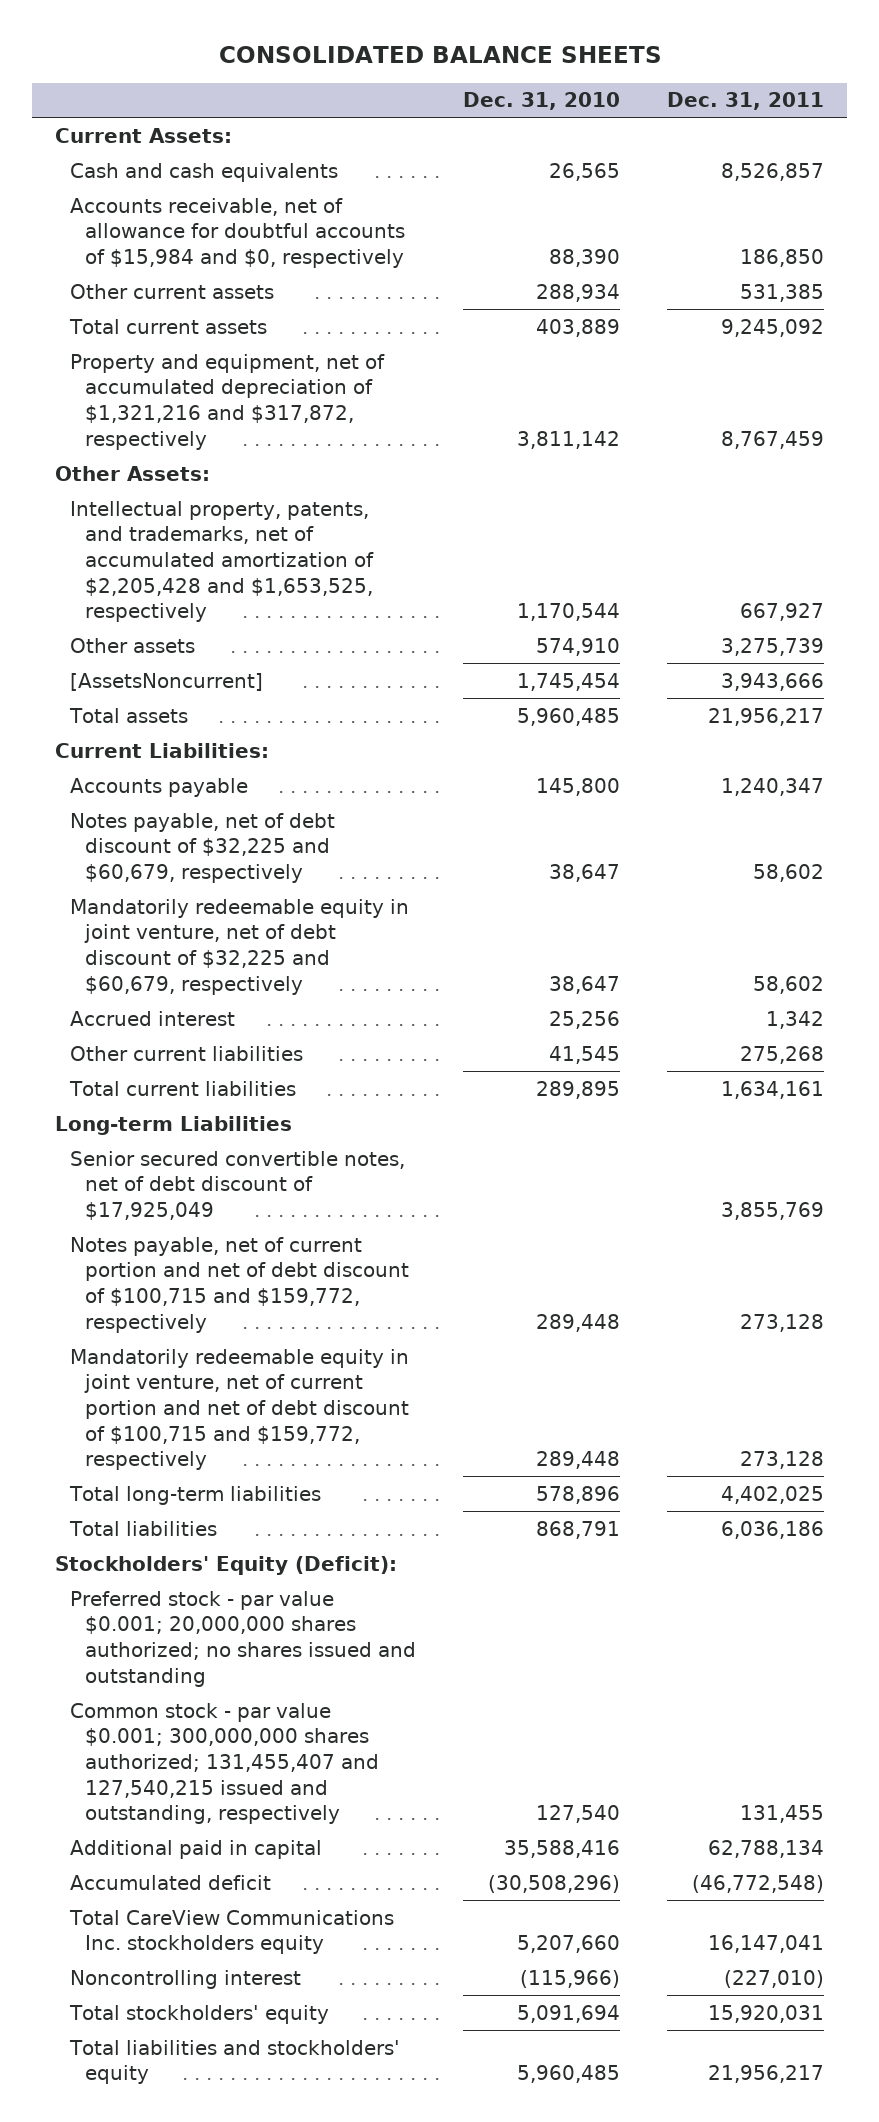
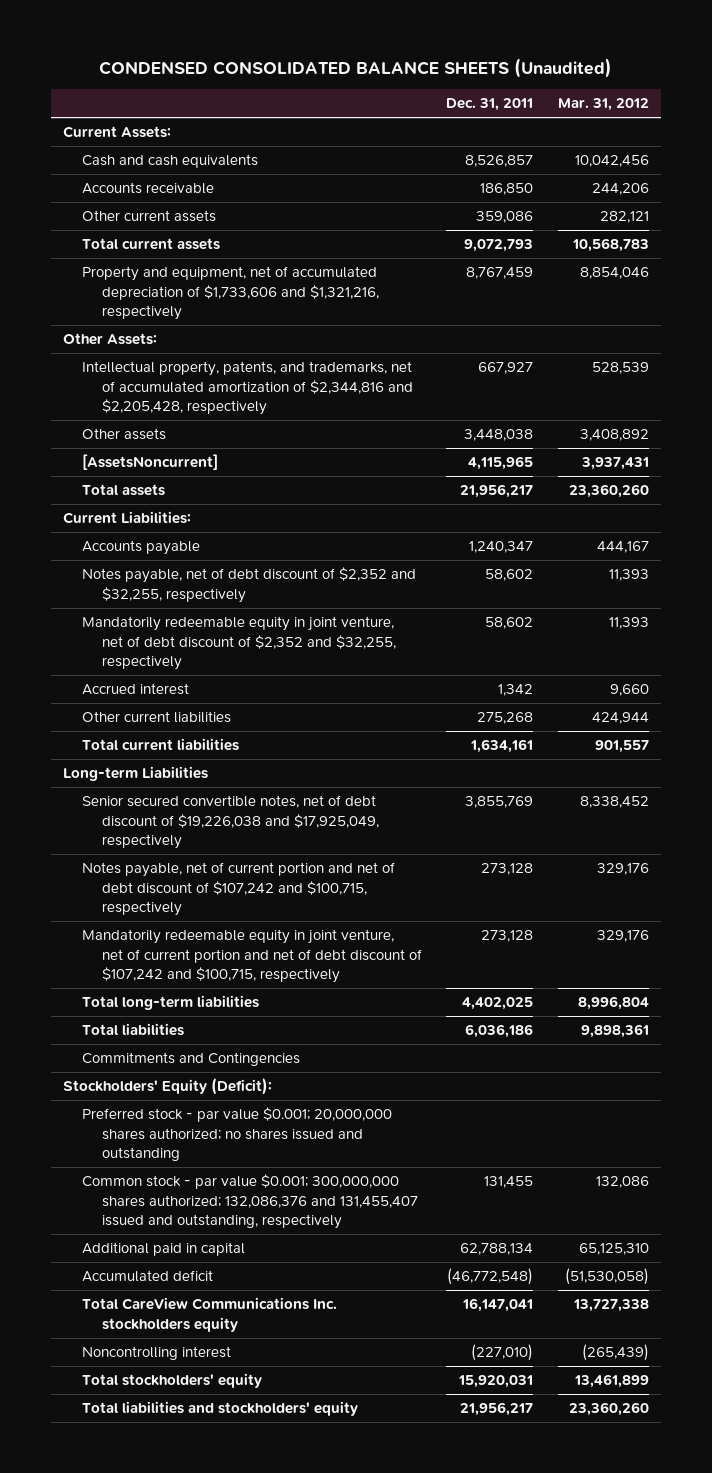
- CONSOLIDATED BALANCE SHEETS
+ CONDENSED CONSOLIDATED BALANCE SHEETS (Unaudited)
- | Dec. 31, 2010 | Dec. 31, 2011
+ | Dec. 31, 2011 | Mar. 31, 2012
- Accounts receivable, net of allowance for doubtful accounts of $15,984 and $0, respectively | 88,390 | 186,850
- Other current assets | 288,934 | 531,385
- Total current assets | 403,889 | 9,245,092
- Property and equipment, net of accumulated depreciation of $1,321,216 and $317,872, respectively | 3,811,142 | 8,767,459
+ Accounts receivable | 186,850 | 244,206
+ Other current assets | 359,086 | 282,121
+ Total current assets | 9,072,793 | 10,568,783
+ Property and equipment, net of accumulated depreciation of $1,733,606 and $1,321,216, respectively | 8,767,459 | 8,854,046
- Intellectual property, patents, and trademarks, net of accumulated amortization of $2,205,428 and $1,653,525, respectively | 1,170,544 | 667,927
- Other assets | 574,910 | 3,275,739
- [AssetsNoncurrent] | 1,745,454 | 3,943,666
+ Intellectual property, patents, and trademarks, net of accumulated amortization of $2,344,816 and $2,205,428, respectively | 667,927 | 528,539
+ Other assets | 3,448,038 | 3,408,892
+ [AssetsNoncurrent] | 4,115,965 | 3,937,431
- Notes payable, net of debt discount of $32,225 and $60,679, respectively | 38,647 | 58,602
- Mandatorily redeemable equity in joint venture, net of debt discount of $32,225 and $60,679, respectively | 38,647 | 58,602
+ Notes payable, net of debt discount of $2,352 and $32,255, respectively | 58,602 | 11,393
+ Mandatorily redeemable equity in joint venture, net of debt discount of $2,352 and $32,255, respectively | 58,602 | 11,393
- Senior secured convertible notes, net of debt discount of $17,925,049 | | 3,855,769
- Notes payable, net of current portion and net of debt discount of $100,715 and $159,772, respectively | 289,448 | 273,128
- Mandatorily redeemable equity in joint venture, net of current portion and net of debt discount of $100,715 and $159,772, respectively | 289,448 | 273,128
+ Senior secured convertible notes, net of debt discount of $19,226,038 and $17,925,049, respectively | 3,855,769 | 8,338,452
+ Notes payable, net of current portion and net of debt discount of $107,242 and $100,715, respectively | 273,128 | 329,176
+ Mandatorily redeemable equity in joint venture, net of current portion and net of debt discount of $107,242 and $100,715, respectively | 273,128 | 329,176
+ Commitments and Contingencies
- Common stock - par value $0.001; 300,000,000 shares authorized; 131,455,407 and 127,540,215 issued and outstanding, respectively | 127,540 | 131,455
+ Common stock - par value $0.001; 300,000,000 shares authorized; 132,086,376 and 131,455,407 issued and outstanding, respectively | 131,455 | 132,086

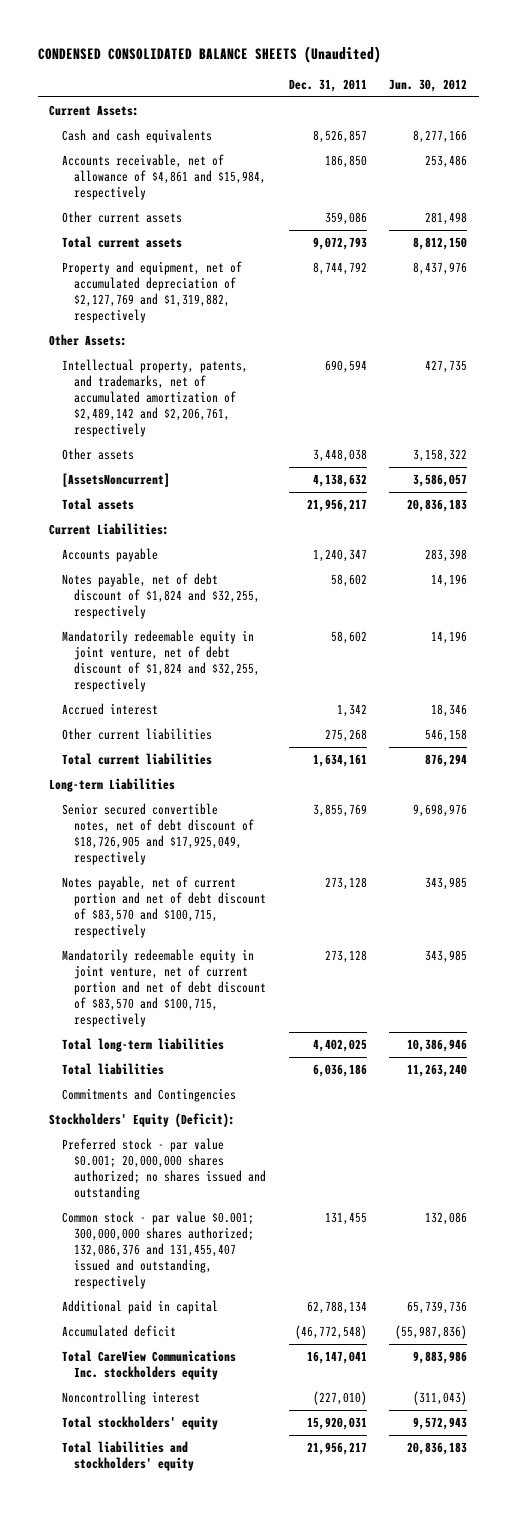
- | Dec. 31, 2011 | Mar. 31, 2012
+ | Dec. 31, 2011 | Jun. 30, 2012
- Accounts receivable | 186,850 | 244,206
+ Accounts receivable, net of allowance of $4,861 and $15,984, respectively | 186,850 | 253,486
- Property and equipment, net of accumulated depreciation of $1,733,606 and $1,321,216, respectively | 8,767,459 | 8,854,046
+ Property and equipment, net of accumulated depreciation of $2,127,769 and $1,319,882, respectively | 8,744,792 | 8,437,976
- Intellectual property, patents, and trademarks, net of accumulated amortization of $2,344,816 and $2,205,428, respectively | 667,927 | 528,539
+ Intellectual property, patents, and trademarks, net of accumulated amortization of $2,489,142 and $2,206,761, respectively | 690,594 | 427,735
- [AssetsNoncurrent] | 4,115,965 | 3,937,431
+ [AssetsNoncurrent] | 4,138,632 | 3,586,057
- Notes payable, net of debt discount of $2,352 and $32,255, respectively | 58,602 | 11,393
- Mandatorily redeemable equity in joint venture, net of debt discount of $2,352 and $32,255, respectively | 58,602 | 11,393
+ Notes payable, net of debt discount of $1,824 and $32,255, respectively | 58,602 | 14,196
+ Mandatorily redeemable equity in joint venture, net of debt discount of $1,824 and $32,255, respectively | 58,602 | 14,196
- Senior secured convertible notes, net of debt discount of $19,226,038 and $17,925,049, respectively | 3,855,769 | 8,338,452
- Notes payable, net of current portion and net of debt discount of $107,242 and $100,715, respectively | 273,128 | 329,176
- Mandatorily redeemable equity in joint venture, net of current portion and net of debt discount of $107,242 and $100,715, respectively | 273,128 | 329,176
+ Senior secured convertible notes, net of debt discount of $18,726,905 and $17,925,049, respectively | 3,855,769 | 9,698,976
+ Notes payable, net of current portion and net of debt discount of $83,570 and $100,715, respectively | 273,128 | 343,985
+ Mandatorily redeemable equity in joint venture, net of current portion and net of debt discount of $83,570 and $100,715, respectively | 273,128 | 343,985

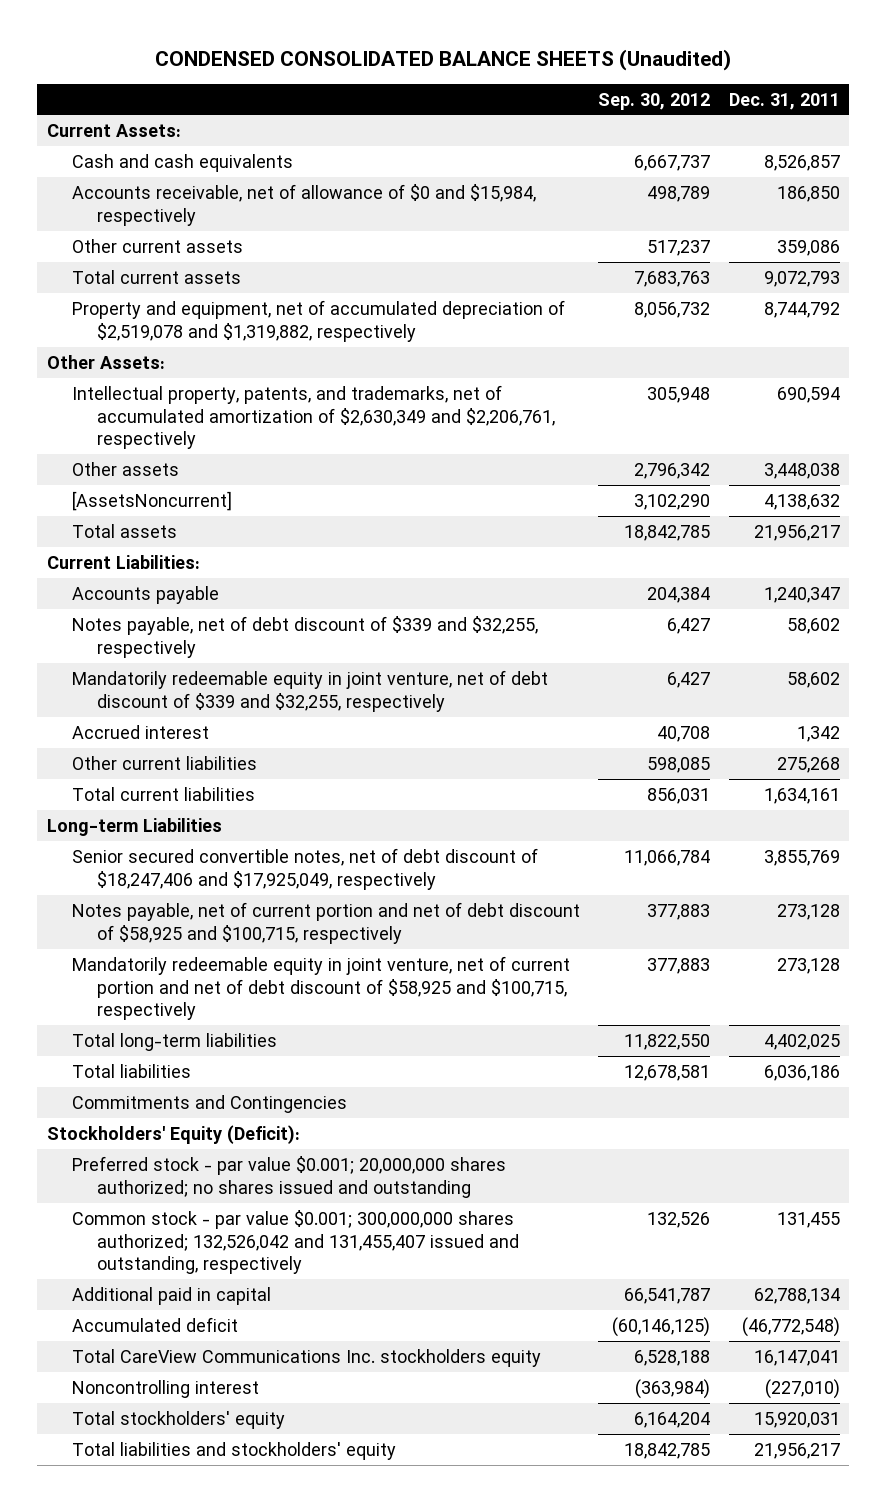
- | Dec. 31, 2011 | Jun. 30, 2012
+ | Sep. 30, 2012 | Dec. 31, 2011
- Accounts receivable, net of allowance of $4,861 and $15,984, respectively | 186,850 | 253,486
+ Accounts receivable, net of allowance of $0 and $15,984, respectively | 498,789 | 186,850
- Property and equipment, net of accumulated depreciation of $2,127,769 and $1,319,882, respectively | 8,744,792 | 8,437,976
+ Property and equipment, net of accumulated depreciation of $2,519,078 and $1,319,882, respectively | 8,056,732 | 8,744,792
- Intellectual property, patents, and trademarks, net of accumulated amortization of $2,489,142 and $2,206,761, respectively | 690,594 | 427,735
+ Intellectual property, patents, and trademarks, net of accumulated amortization of $2,630,349 and $2,206,761, respectively | 305,948 | 690,594
- Notes payable, net of debt discount of $1,824 and $32,255, respectively | 58,602 | 14,196
- Mandatorily redeemable equity in joint venture, net of debt discount of $1,824 and $32,255, respectively | 58,602 | 14,196
+ Notes payable, net of debt discount of $339 and $32,255, respectively | 6,427 | 58,602
+ Mandatorily redeemable equity in joint venture, net of debt discount of $339 and $32,255, respectively | 6,427 | 58,602
- Senior secured convertible notes, net of debt discount of $18,726,905 and $17,925,049, respectively | 3,855,769 | 9,698,976
- Notes payable, net of current portion and net of debt discount of $83,570 and $100,715, respectively | 273,128 | 343,985
- Mandatorily redeemable equity in joint venture, net of current portion and net of debt discount of $83,570 and $100,715, respectively | 273,128 | 343,985
+ Senior secured convertible notes, net of debt discount of $18,247,406 and $17,925,049, respectively | 11,066,784 | 3,855,769
+ Notes payable, net of current portion and net of debt discount of $58,925 and $100,715, respectively | 377,883 | 273,128
+ Mandatorily redeemable equity in joint venture, net of current portion and net of debt discount of $58,925 and $100,715, respectively | 377,883 | 273,128
- Common stock - par value $0.001; 300,000,000 shares authorized; 132,086,376 and 131,455,407 issued and outstanding, respectively | 131,455 | 132,086
+ Common stock - par value $0.001; 300,000,000 shares authorized; 132,526,042 and 131,455,407 issued and outstanding, respectively | 132,526 | 131,455

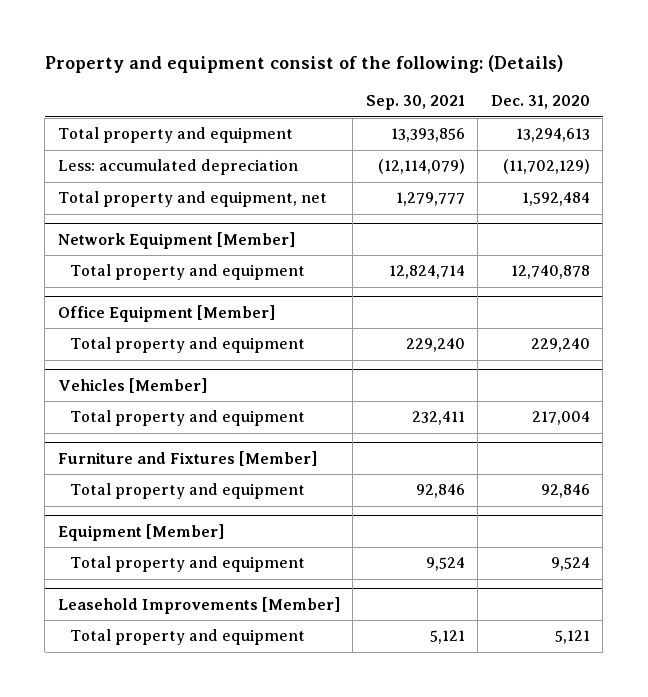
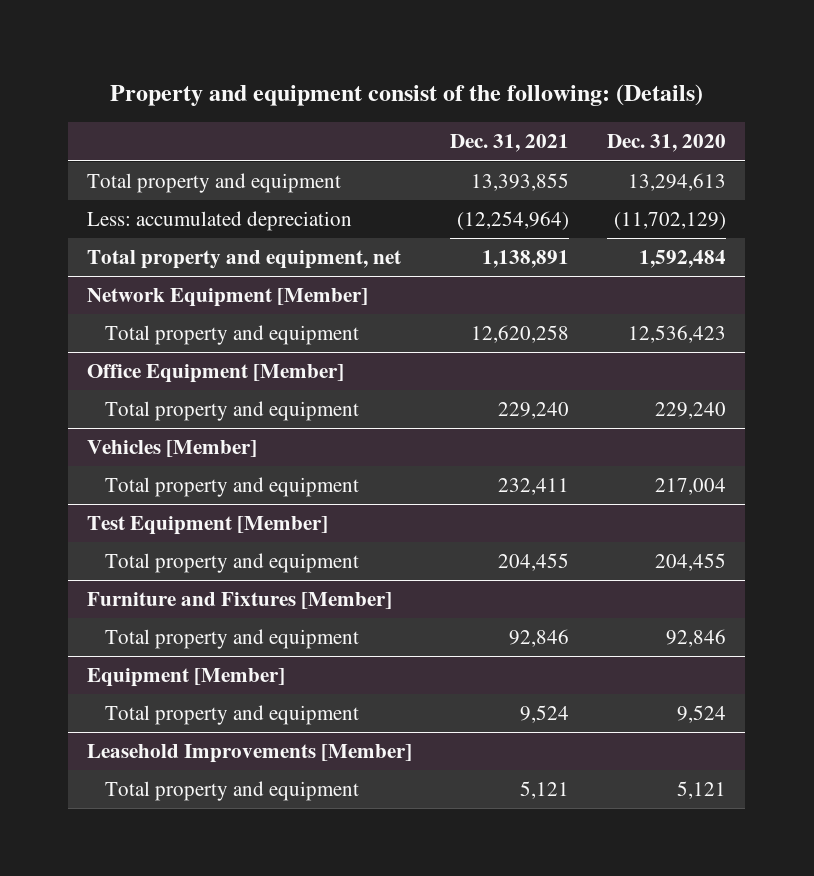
- | Sep. 30, 2021 | Dec. 31, 2020
+ | Dec. 31, 2021 | Dec. 31, 2020
@ Network Equipment [Member]
- Total property and equipment | 12,824,714 | 12,740,878
+ Total property and equipment | 12,620,258 | 12,536,423
+ Test Equipment [Member]
+ Total property and equipment | 204,455 | 204,455

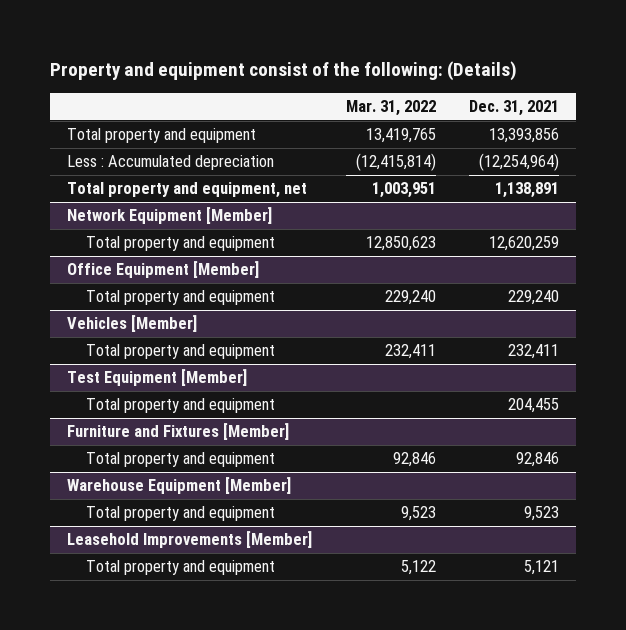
- | Dec. 31, 2021 | Dec. 31, 2020
+ | Mar. 31, 2022 | Dec. 31, 2021
- Total property and equipment | 13,393,855 | 13,294,613
- Less: accumulated depreciation | (12,254,964) | (11,702,129)
+ Total property and equipment | 13,419,765 | 13,393,856
+ Less : Accumulated depreciation | (12,415,814) | (12,254,964)
@ Network Equipment [Member]
- Total property and equipment | 12,620,258 | 12,536,423
+ Total property and equipment | 12,850,623 | 12,620,259
- Equipment [Member]
- Total property and equipment | 9,524 | 9,524
+ Warehouse Equipment [Member]
+ Total property and equipment | 9,523 | 9,523

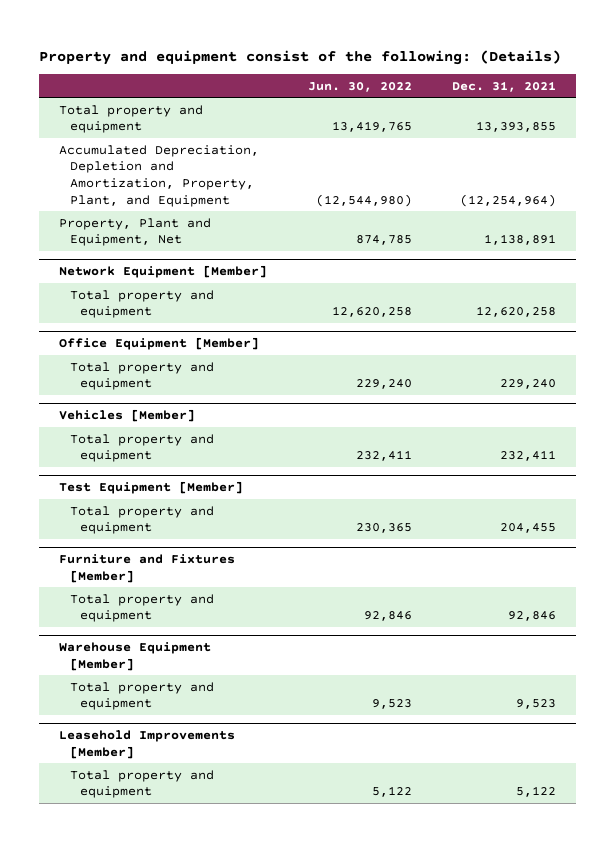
- | Mar. 31, 2022 | Dec. 31, 2021
+ | Jun. 30, 2022 | Dec. 31, 2021
- Total property and equipment | 13,419,765 | 13,393,856
- Less : Accumulated depreciation | (12,415,814) | (12,254,964)
- Total property and equipment, net | 1,003,951 | 1,138,891
+ Total property and equipment | 13,419,765 | 13,393,855
+ Accumulated Depreciation, Depletion and Amortization, Property, Plant, and Equipment | (12,544,980) | (12,254,964)
+ Property, Plant and Equipment, Net | 874,785 | 1,138,891
@ Network Equipment [Member]
- Total property and equipment | 12,850,623 | 12,620,259
+ Total property and equipment | 12,620,258 | 12,620,258
@ Leasehold Improvements [Member]
- Total property and equipment | 5,122 | 5,121
+ Total property and equipment | 5,122 | 5,122

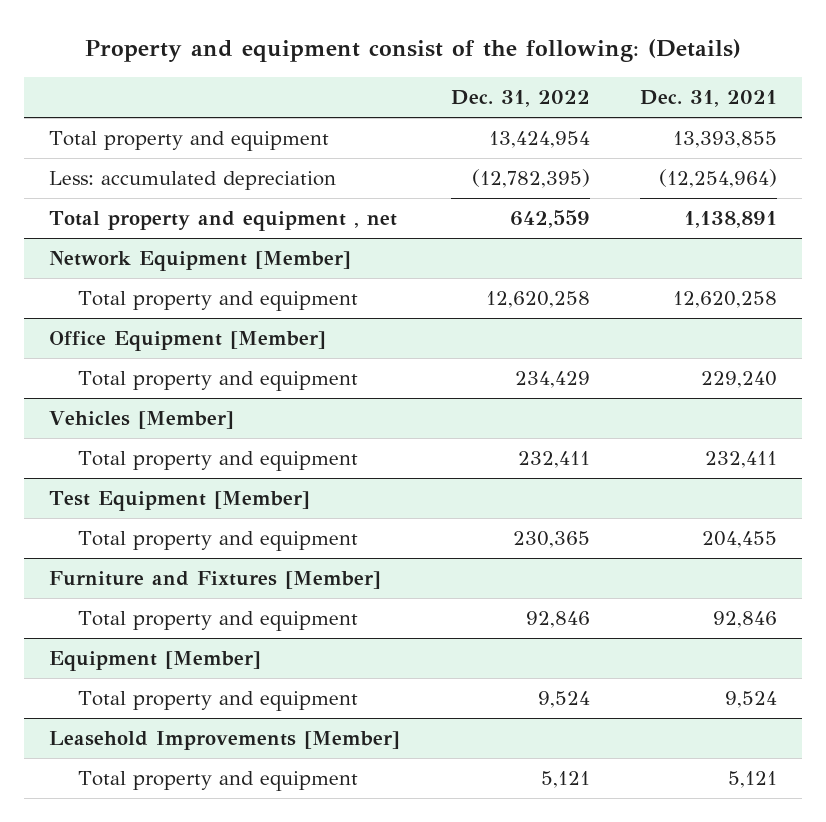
- | Jun. 30, 2022 | Dec. 31, 2021
+ | Dec. 31, 2022 | Dec. 31, 2021
- Accumulated Depreciation, Depletion and Amortization, Property, Plant, and Equipment | (12,544,980) | (12,254,964)
- Property, Plant and Equipment, Net | 874,785 | 1,138,891
+ Less: accumulated depreciation | (12,782,395) | (12,254,964)
+ Total property and equipment , net | 642,559 | 1,138,891
- Warehouse Equipment [Member]
- Total property and equipment | 9,523 | 9,523
+ Equipment [Member]
+ Total property and equipment | 9,524 | 9,524
@ Leasehold Improvements [Member]
- Total property and equipment | 5,122 | 5,122
+ Total property and equipment | 5,121 | 5,121

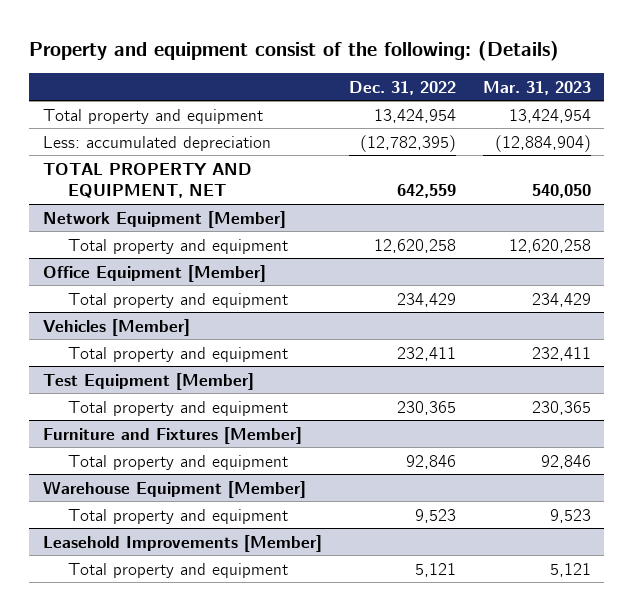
- | Dec. 31, 2022 | Dec. 31, 2021
+ | Dec. 31, 2022 | Mar. 31, 2023
- Total property and equipment , net | 642,559 | 1,138,891
+ TOTAL PROPERTY AND EQUIPMENT, NET | 642,559 | 540,050
- Equipment [Member]
- Total property and equipment | 9,524 | 9,524
+ Warehouse Equipment [Member]
+ Total property and equipment | 9,523 | 9,523

